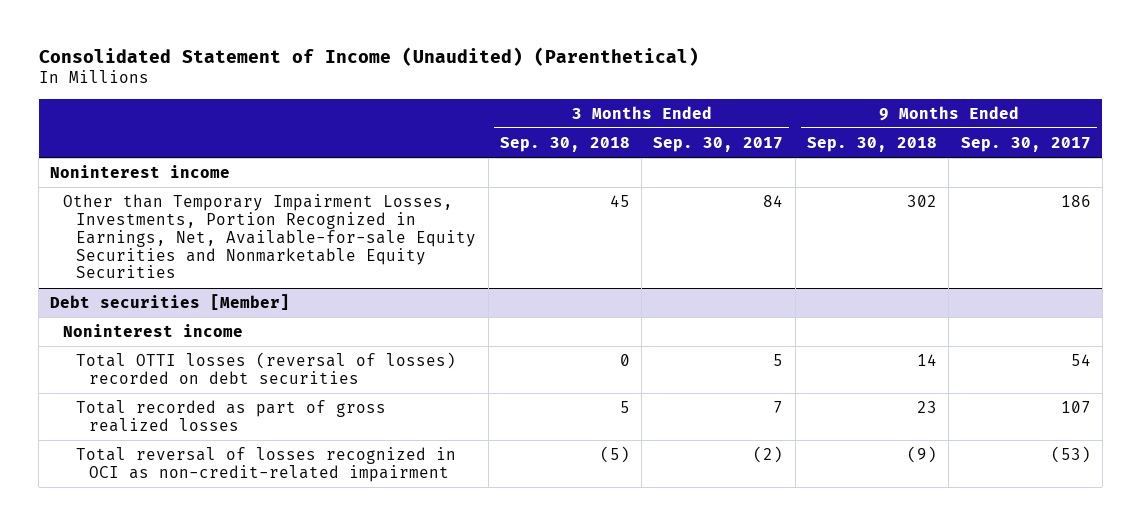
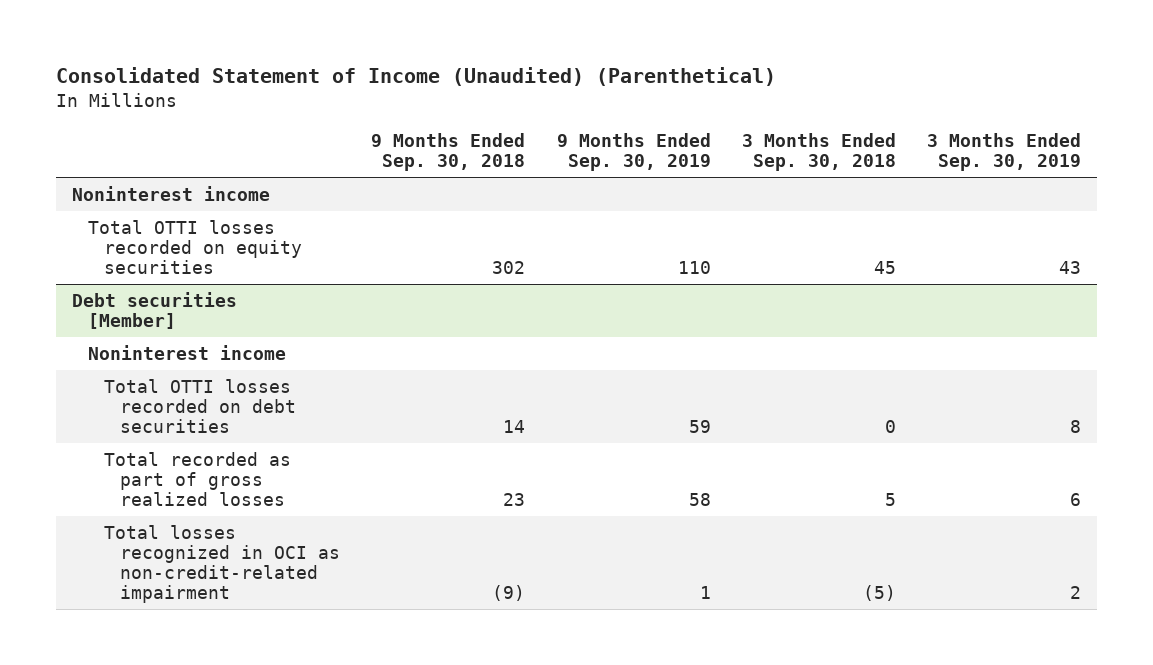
- | 3 Months Ended Sep. 30, 2018 | 3 Months Ended Sep. 30, 2017 | 9 Months Ended Sep. 30, 2018 | 9 Months Ended Sep. 30, 2017
+ | 9 Months Ended Sep. 30, 2018 | 9 Months Ended Sep. 30, 2019 | 3 Months Ended Sep. 30, 2018 | 3 Months Ended Sep. 30, 2019
- Other than Temporary Impairment Losses, Investments, Portion Recognized in Earnings, Net, Available-for-sale Equity Securities and Nonmarketable Equity Securities | 45 | 84 | 302 | 186
+ Total OTTI losses recorded on equity securities | 302 | 110 | 45 | 43
@ Debt securities [Member]
- Total OTTI losses (reversal of losses) recorded on debt securities | 0 | 5 | 14 | 54
+ Total OTTI losses recorded on debt securities | 14 | 59 | 0 | 8
- Total reversal of losses recognized in OCI as non-credit-related impairment | (5) | (2) | (9) | (53)
+ Total losses recognized in OCI as non-credit-related impairment | (9) | 1 | (5) | 2

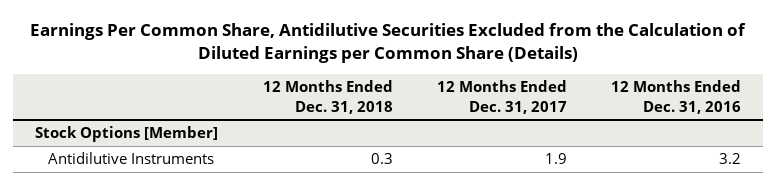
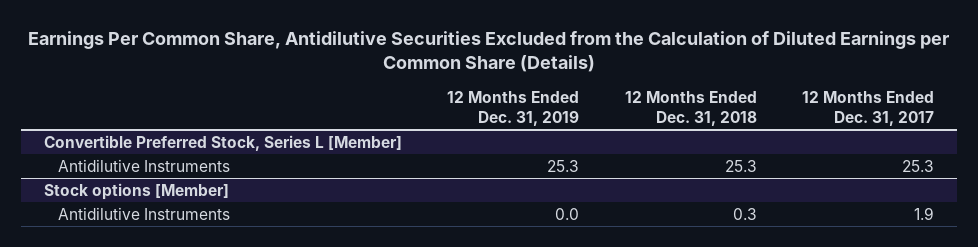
- | 12 Months Ended Dec. 31, 2018 | 12 Months Ended Dec. 31, 2017 | 12 Months Ended Dec. 31, 2016
+ | 12 Months Ended Dec. 31, 2019 | 12 Months Ended Dec. 31, 2018 | 12 Months Ended Dec. 31, 2017
- Stock Options [Member]
+ Convertible Preferred Stock, Series L [Member]
+ Antidilutive Instruments | 25.3 | 25.3 | 25.3
+ Stock options [Member]

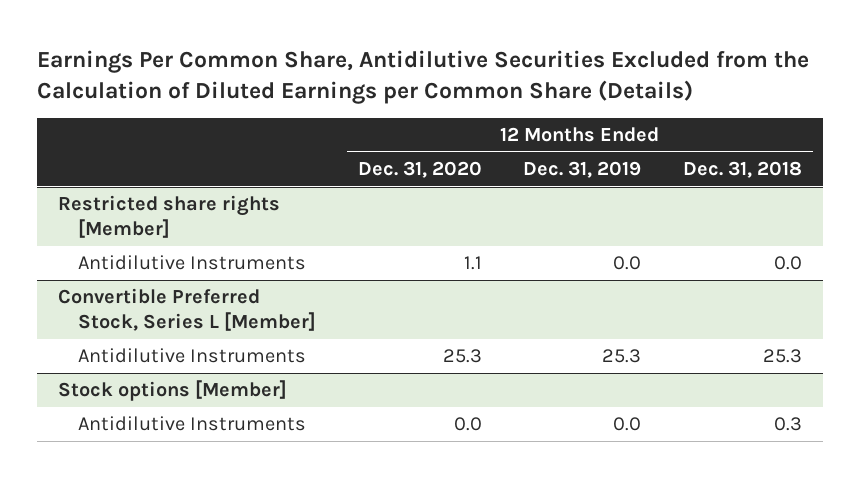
- | 12 Months Ended Dec. 31, 2019 | 12 Months Ended Dec. 31, 2018 | 12 Months Ended Dec. 31, 2017
+ | 12 Months Ended Dec. 31, 2020 | 12 Months Ended Dec. 31, 2019 | 12 Months Ended Dec. 31, 2018
+ Restricted share rights [Member]
+ Antidilutive Instruments | 1.1 | 0.0 | 0.0

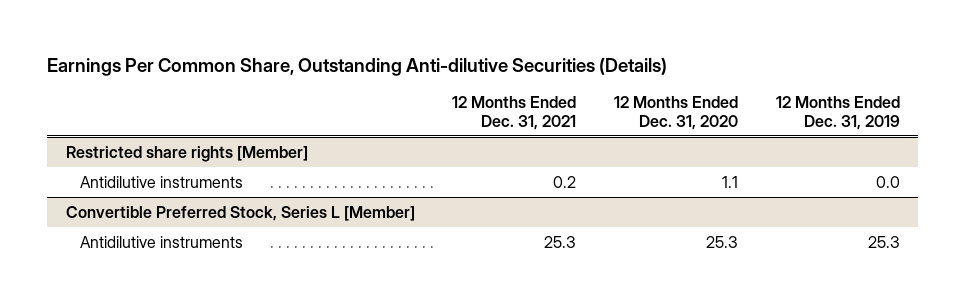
- Earnings Per Common Share, Antidilutive Securities Excluded from the Calculation of Diluted Earnings per Common Share (Details)
+ Earnings Per Common Share, Outstanding Anti-dilutive Securities (Details)
- | 12 Months Ended Dec. 31, 2020 | 12 Months Ended Dec. 31, 2019 | 12 Months Ended Dec. 31, 2018
+ | 12 Months Ended Dec. 31, 2021 | 12 Months Ended Dec. 31, 2020 | 12 Months Ended Dec. 31, 2019
@ Restricted share rights [Member]
- Antidilutive Instruments | 1.1 | 0.0 | 0.0
+ Antidilutive instruments | 0.2 | 1.1 | 0.0
@ Convertible Preferred Stock, Series L [Member]
- Antidilutive Instruments | 25.3 | 25.3 | 25.3
- Stock options [Member]
- Antidilutive Instruments | 0.0 | 0.0 | 0.3
@ Convertible Preferred Stock, Series L [Member]
+ Antidilutive instruments | 25.3 | 25.3 | 25.3

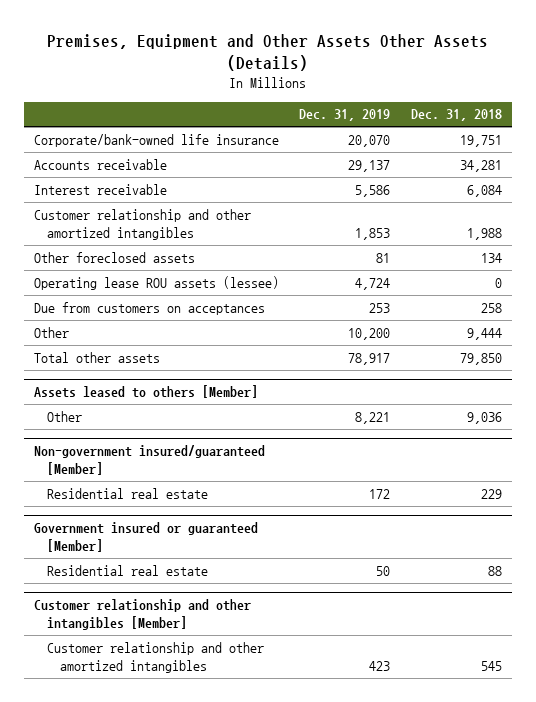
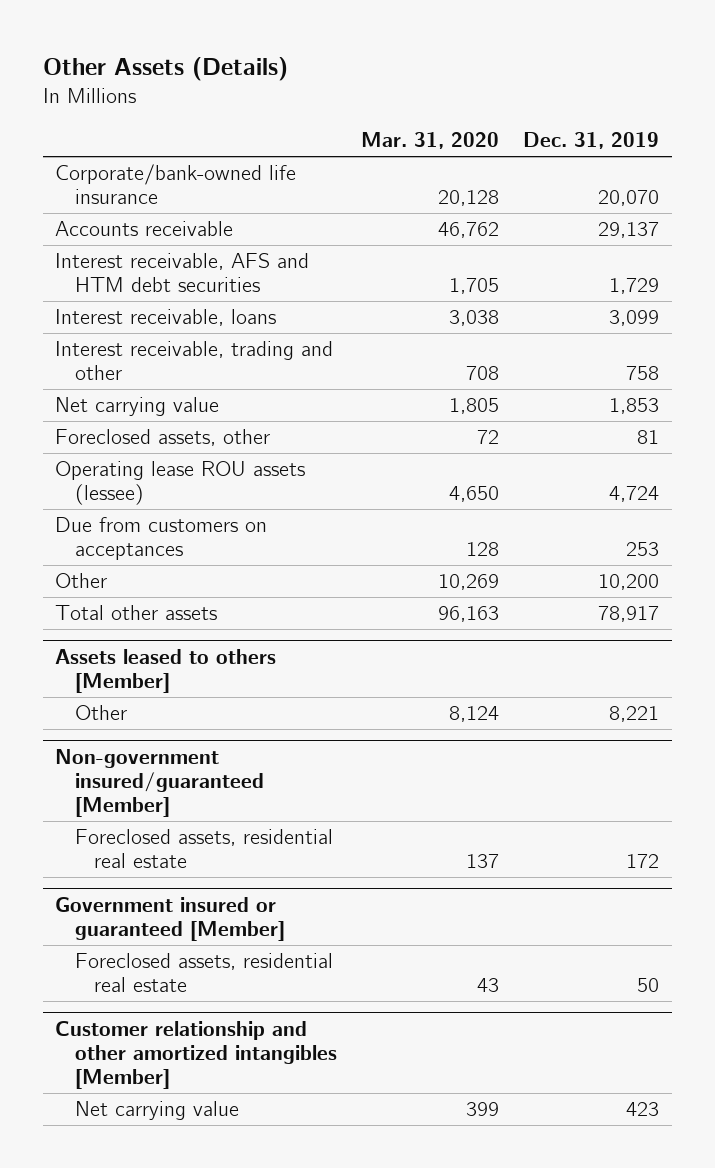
- Premises, Equipment and Other Assets Other Assets (Details)
+ Other Assets (Details)
- | Dec. 31, 2019 | Dec. 31, 2018
+ | Mar. 31, 2020 | Dec. 31, 2019
- Interest receivable | 5,586 | 6,084
- Customer relationship and other amortized intangibles | 1,853 | 1,988
- Other foreclosed assets | 81 | 134
+ Interest receivable, AFS and HTM debt securities | 1,705 | 1,729
+ Interest receivable, loans | 3,038 | 3,099
+ Interest receivable, trading and other | 708 | 758
+ Net carrying value | 1,805 | 1,853
+ Foreclosed assets, other | 72 | 81
@ Non-government insured/guaranteed [Member]
- Residential real estate | 172 | 229
+ Foreclosed assets, residential real estate | 137 | 172
@ Government insured or guaranteed [Member]
- Residential real estate | 50 | 88
- Customer relationship and other intangibles [Member]
- Customer relationship and other amortized intangibles | 423 | 545
@ Government insured or guaranteed [Member]
+ Foreclosed assets, residential real estate | 43 | 50
+ Customer relationship and other amortized intangibles [Member]
+ Net carrying value | 399 | 423

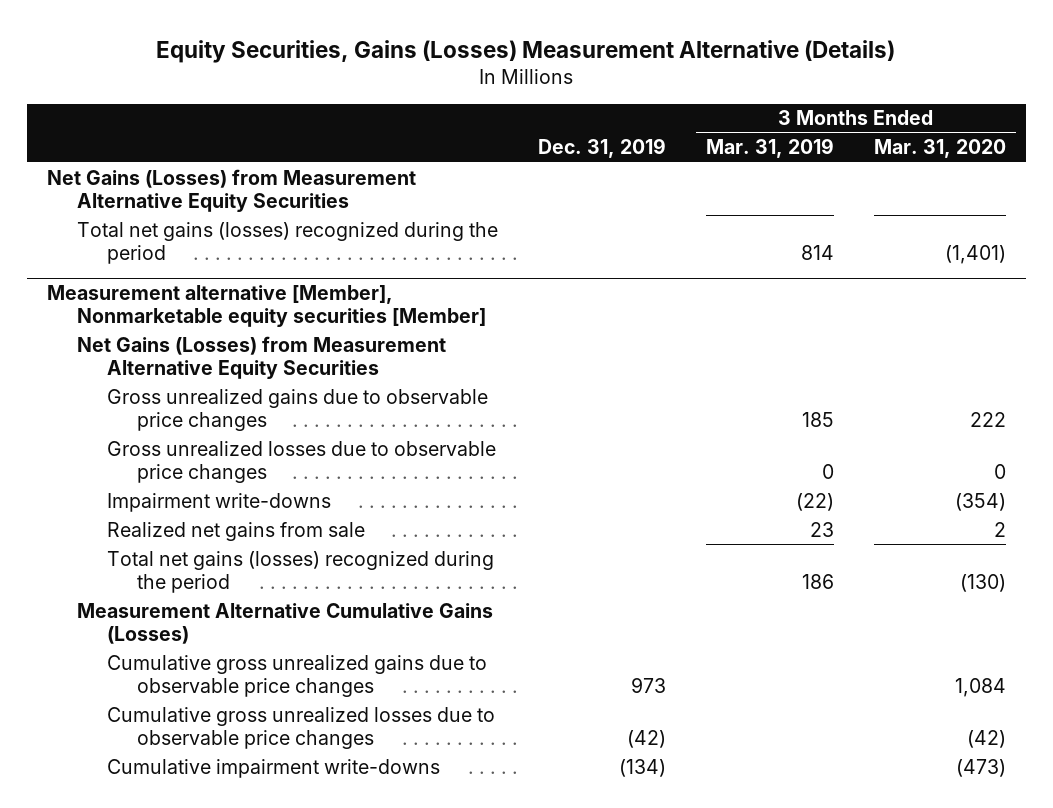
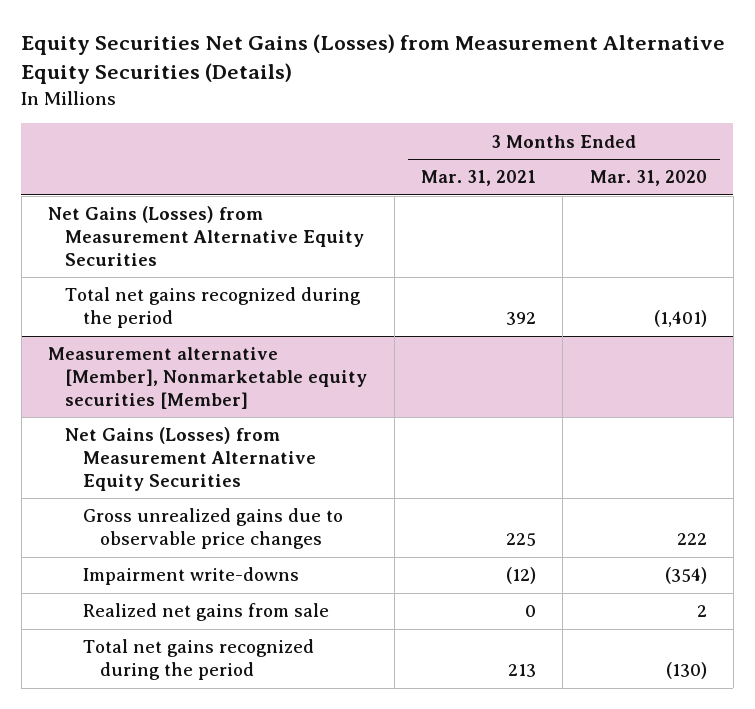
- Equity Securities, Gains (Losses) Measurement Alternative (Details)
+ Equity Securities Net Gains (Losses) from Measurement Alternative Equity Securities (Details)
- | Dec. 31, 2019 | 3 Months Ended Mar. 31, 2019 | 3 Months Ended Mar. 31, 2020
+ | 3 Months Ended Mar. 31, 2021 | 3 Months Ended Mar. 31, 2020
- Total net gains (losses) recognized during the period | | 814 | (1,401)
+ Total net gains recognized during the period | 392 | (1,401)
@ Measurement alternative [Member], Nonmarketable equity securities [Member]
- Gross unrealized losses due to observable price changes | | 0 | 0
- Total net gains (losses) recognized during the period | | 186 | (130)
- Measurement Alternative Cumulative Gains (Losses)
- Cumulative gross unrealized gains due to observable price changes | 973 | | 1,084
- Cumulative gross unrealized losses due to observable price changes | (42) | | (42)
- Cumulative impairment write-downs | (134) | | (473)
+ Total net gains recognized during the period | 213 | (130)

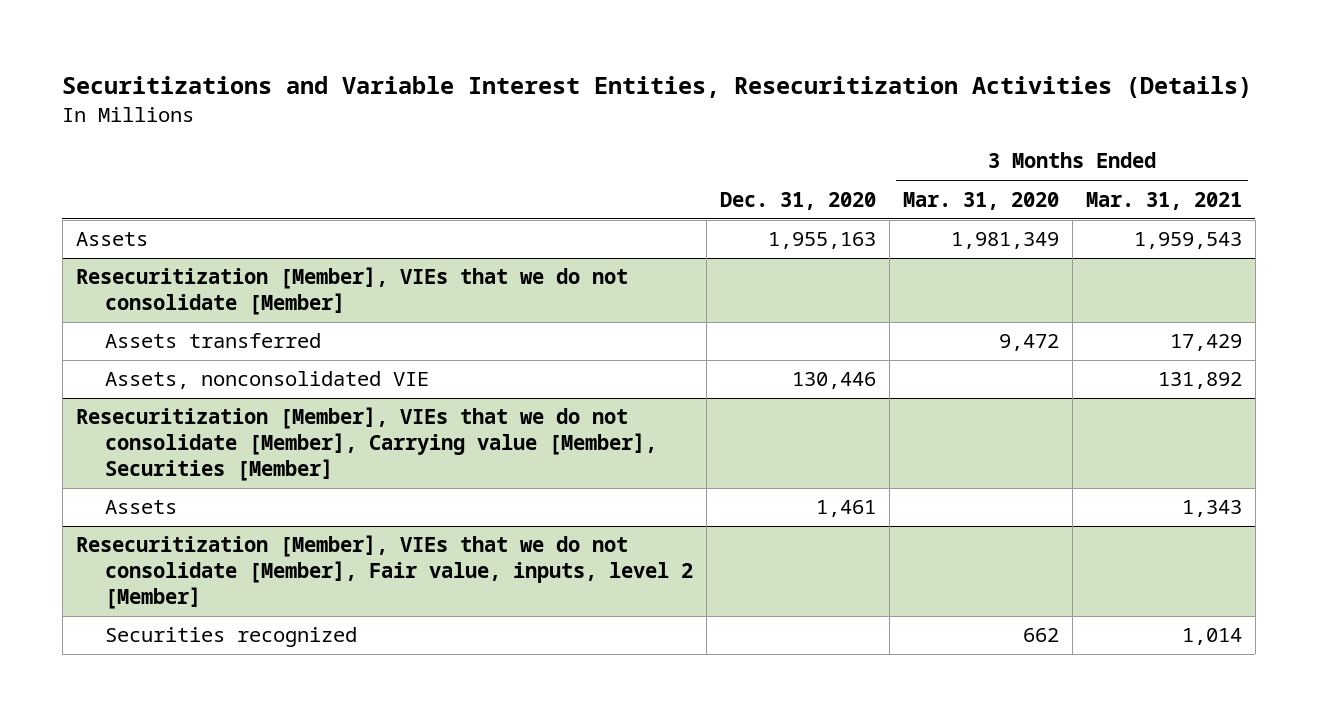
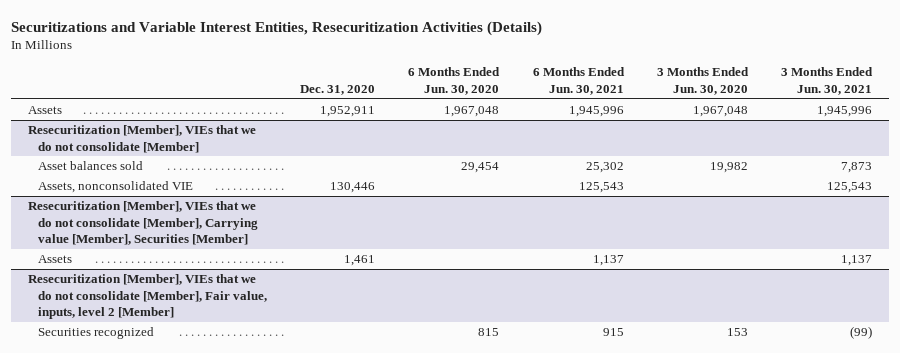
- | Dec. 31, 2020 | 3 Months Ended Mar. 31, 2020 | 3 Months Ended Mar. 31, 2021
+ | Dec. 31, 2020 | 6 Months Ended Jun. 30, 2020 | 6 Months Ended Jun. 30, 2021 | 3 Months Ended Jun. 30, 2020 | 3 Months Ended Jun. 30, 2021
- Assets | 1,955,163 | 1,981,349 | 1,959,543
+ Assets | 1,952,911 | 1,967,048 | 1,945,996 | 1,967,048 | 1,945,996
@ Resecuritization [Member], VIEs that we do not consolidate [Member]
- Assets transferred | | 9,472 | 17,429
+ Asset balances sold | | 29,454 | 25,302 | 19,982 | 7,873

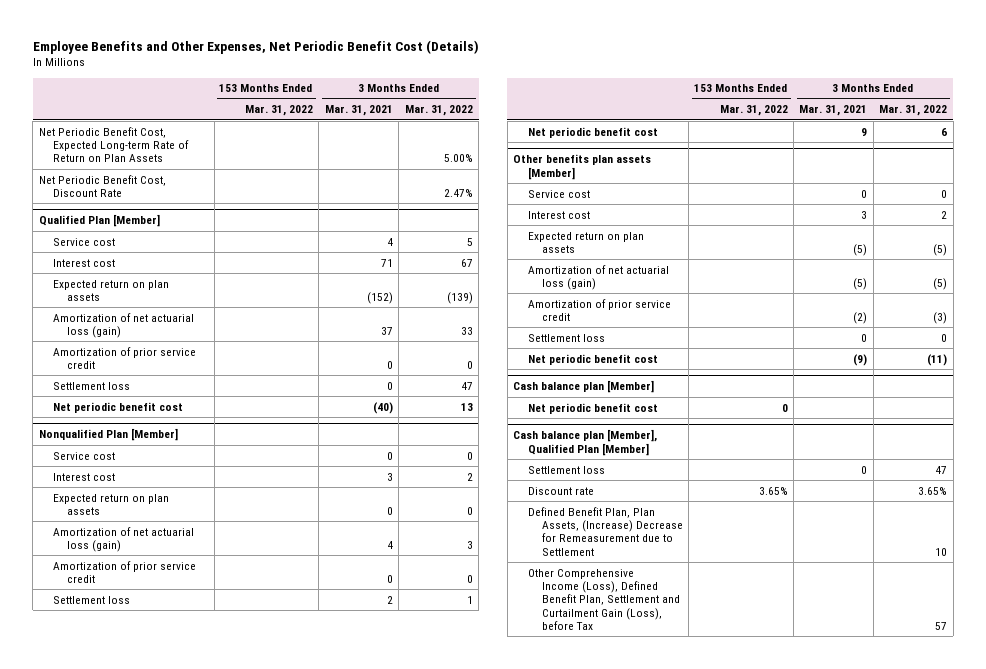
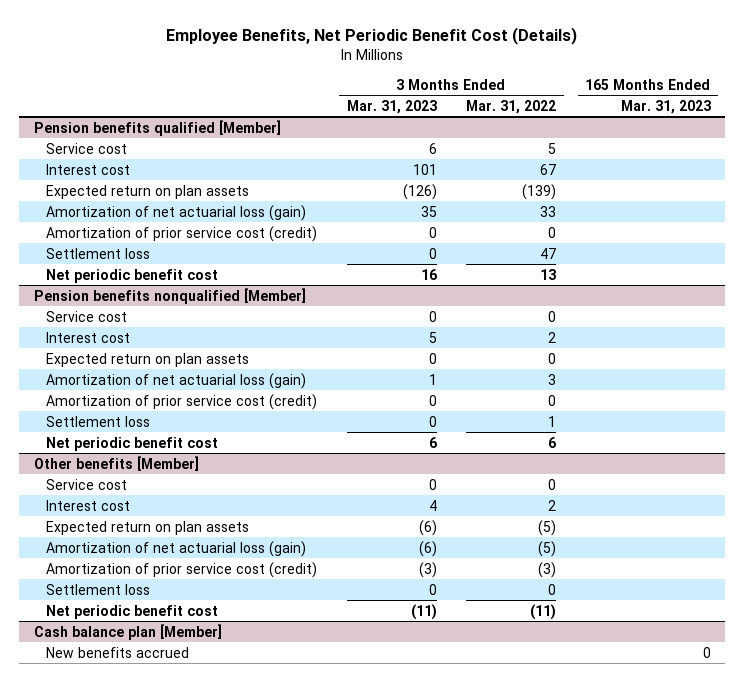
- Employee Benefits and Other Expenses, Net Periodic Benefit Cost (Details)
+ Employee Benefits, Net Periodic Benefit Cost (Details)
- | 153 Months Ended Mar. 31, 2022 | 3 Months Ended Mar. 31, 2021 | 3 Months Ended Mar. 31, 2022
+ | 3 Months Ended Mar. 31, 2023 | 3 Months Ended Mar. 31, 2022 | 165 Months Ended Mar. 31, 2023
- Net Periodic Benefit Cost, Expected Long-term Rate of Return on Plan Assets | | | 5.00%
- Net Periodic Benefit Cost, Discount Rate | | | 2.47%
- Qualified Plan [Member]
+ Pension benefits qualified [Member]
- Amortization of prior service credit | | 0 | 0
+ Amortization of prior service cost (credit) | 0 | 0 |
- Nonqualified Plan [Member]
+ Pension benefits nonqualified [Member]
- Amortization of prior service credit | | 0 | 0
+ Amortization of prior service cost (credit) | 0 | 0 |
- Other benefits plan assets [Member]
+ Other benefits [Member]
- Amortization of prior service credit | | (2) | (3)
+ Amortization of prior service cost (credit) | (3) | (3) |
@ Cash balance plan [Member]
- Net periodic benefit cost | 0 | |
- Cash balance plan [Member], Qualified Plan [Member]
- Settlement loss | | 0 | 47
- Discount rate | 3.65% | | 3.65%
- Defined Benefit Plan, Plan Assets, (Increase) Decrease for Remeasurement due to Settlement | | | 10
- Other Comprehensive Income (Loss), Defined Benefit Plan, Settlement and Curtailment Gain (Loss), before Tax | | | 57
@ Cash balance plan [Member]
+ New benefits accrued | | | 0

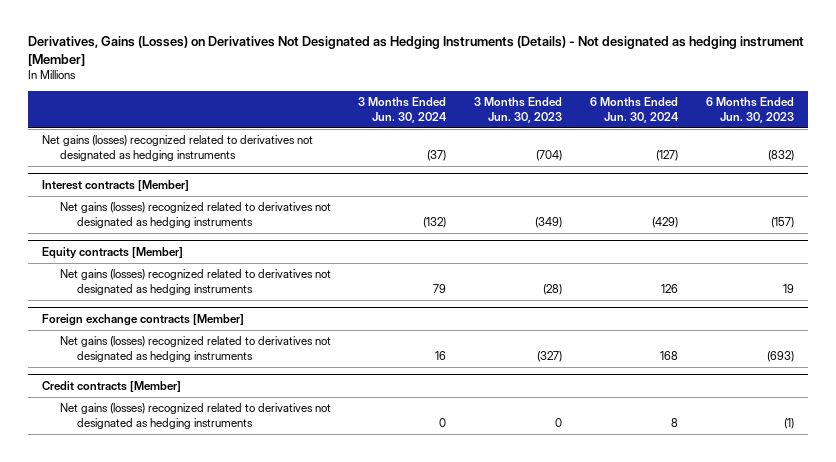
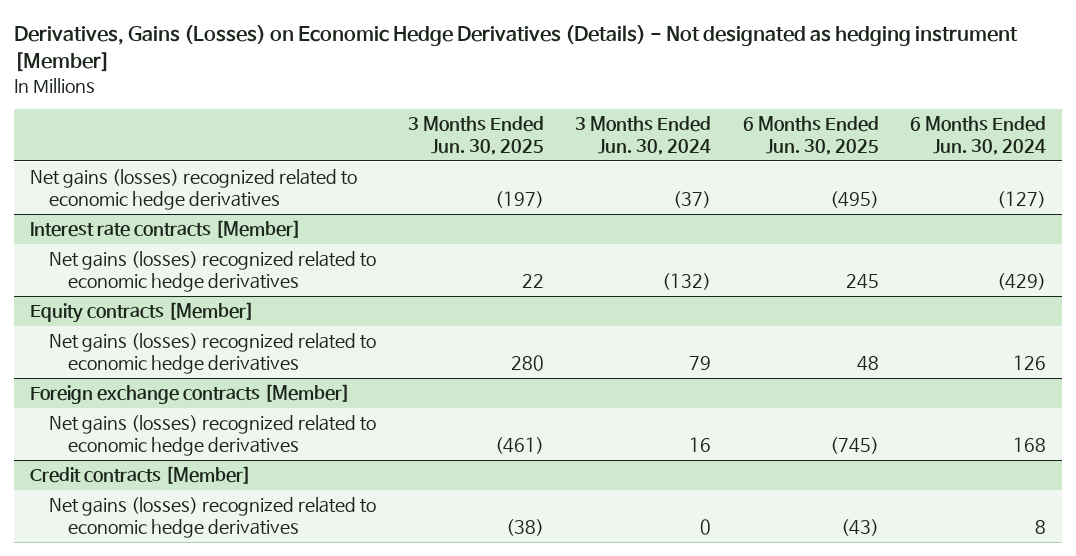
- Derivatives, Gains (Losses) on Derivatives Not Designated as Hedging Instruments (Details) - Not designated as hedging instrument [Member]
+ Derivatives, Gains (Losses) on Economic Hedge Derivatives (Details) - Not designated as hedging instrument [Member]
- | 3 Months Ended Jun. 30, 2024 | 3 Months Ended Jun. 30, 2023 | 6 Months Ended Jun. 30, 2024 | 6 Months Ended Jun. 30, 2023
+ | 3 Months Ended Jun. 30, 2025 | 3 Months Ended Jun. 30, 2024 | 6 Months Ended Jun. 30, 2025 | 6 Months Ended Jun. 30, 2024
- Net gains (losses) recognized related to derivatives not designated as hedging instruments | (37) | (704) | (127) | (832)
- Interest contracts [Member]
- Net gains (losses) recognized related to derivatives not designated as hedging instruments | (132) | (349) | (429) | (157)
+ Net gains (losses) recognized related to economic hedge derivatives | (197) | (37) | (495) | (127)
+ Interest rate contracts [Member]
+ Net gains (losses) recognized related to economic hedge derivatives | 22 | (132) | 245 | (429)
@ Equity contracts [Member]
- Net gains (losses) recognized related to derivatives not designated as hedging instruments | 79 | (28) | 126 | 19
+ Net gains (losses) recognized related to economic hedge derivatives | 280 | 79 | 48 | 126
@ Foreign exchange contracts [Member]
- Net gains (losses) recognized related to derivatives not designated as hedging instruments | 16 | (327) | 168 | (693)
+ Net gains (losses) recognized related to economic hedge derivatives | (461) | 16 | (745) | 168
@ Credit contracts [Member]
- Net gains (losses) recognized related to derivatives not designated as hedging instruments | 0 | 0 | 8 | (1)
+ Net gains (losses) recognized related to economic hedge derivatives | (38) | 0 | (43) | 8

